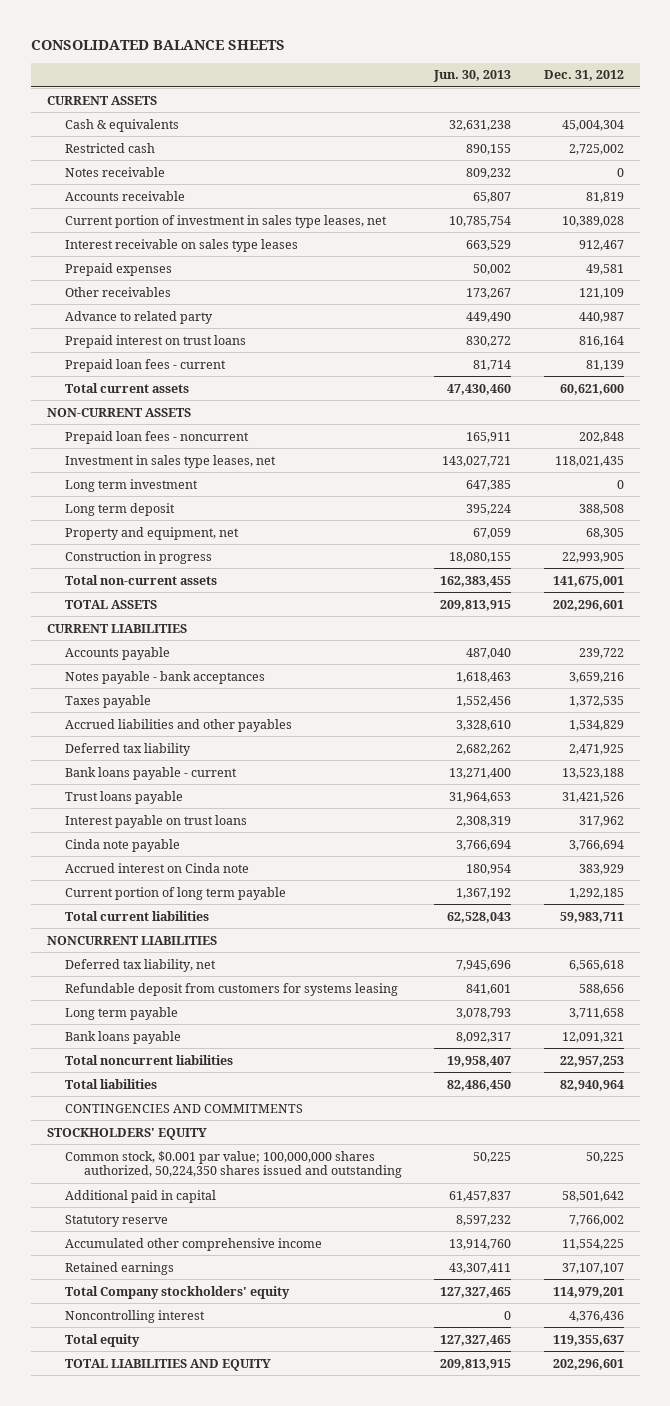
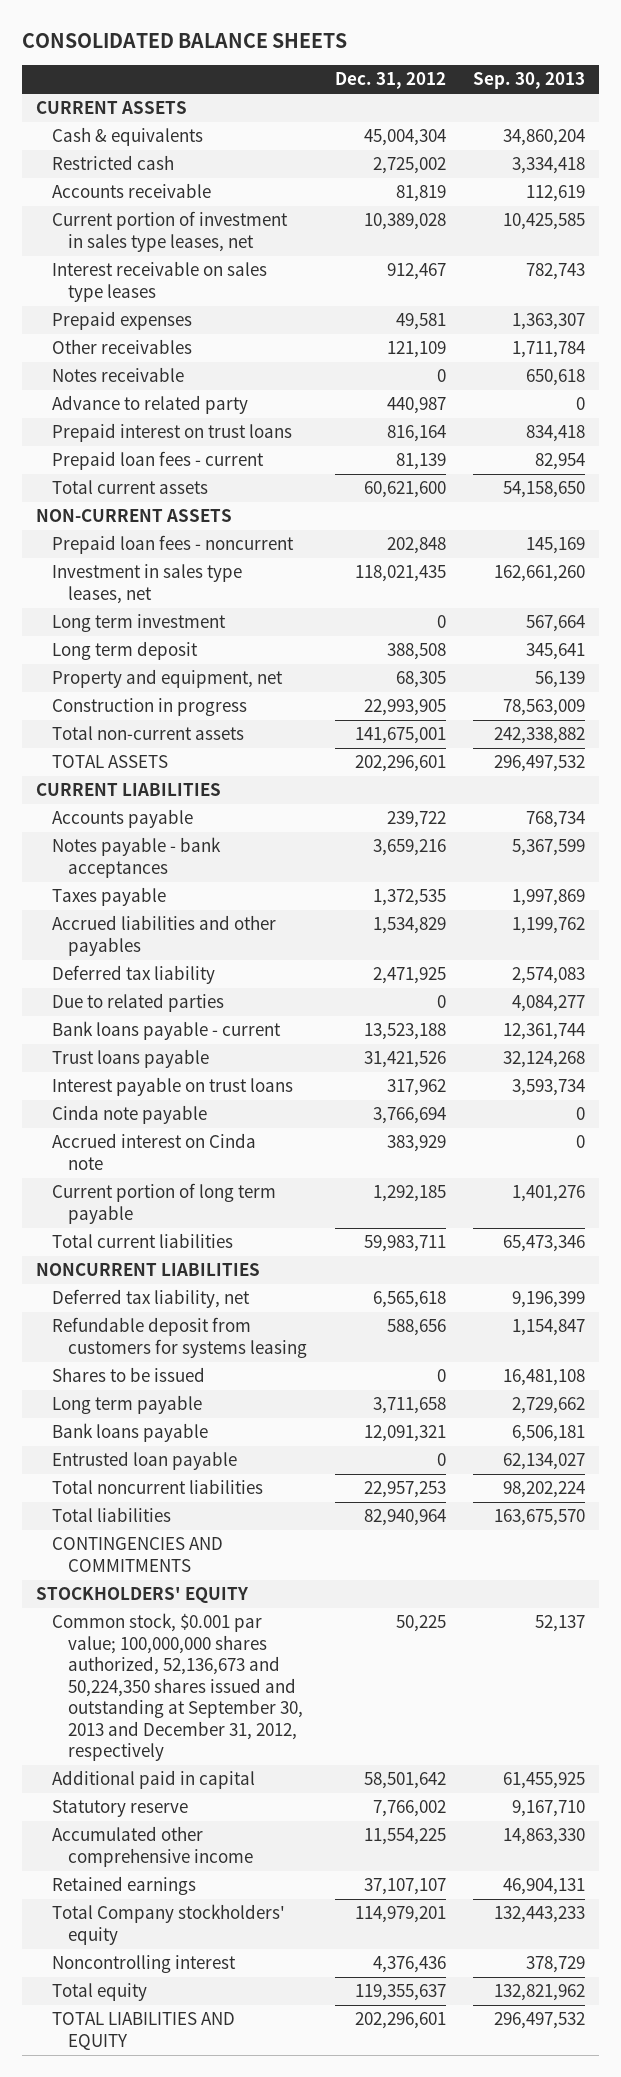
- | Jun. 30, 2013 | Dec. 31, 2012
+ | Dec. 31, 2012 | Sep. 30, 2013
moved down: Notes receivable | 0 | 650,618
+ Due to related parties | 0 | 4,084,277
+ Shares to be issued | 0 | 16,481,108
+ Entrusted loan payable | 0 | 62,134,027
- Common stock, $0.001 par value; 100,000,000 shares authorized, 50,224,350 shares issued and outstanding | 50,225 | 50,225
+ Common stock, $0.001 par value; 100,000,000 shares authorized, 52,136,673 and 50,224,350 shares issued and outstanding at September 30, 2013 and December 31, 2012, respectively | 50,225 | 52,137

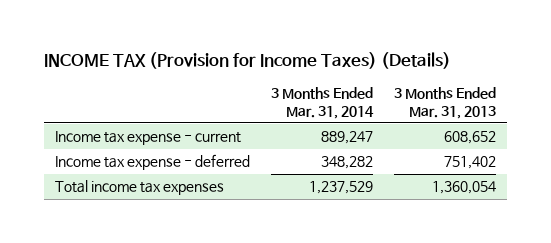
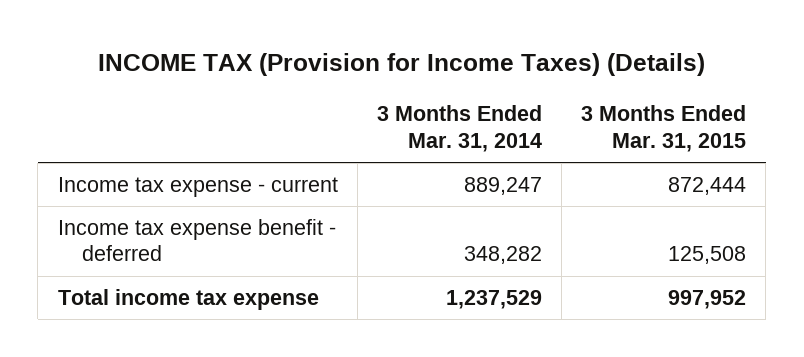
- | 3 Months Ended Mar. 31, 2014 | 3 Months Ended Mar. 31, 2013
+ | 3 Months Ended Mar. 31, 2014 | 3 Months Ended Mar. 31, 2015
- Income tax expense - deferred | 348,282 | 751,402
- Total income tax expenses | 1,237,529 | 1,360,054
+ Income tax expense benefit - deferred | 348,282 | 125,508
+ Total income tax expense | 1,237,529 | 997,952

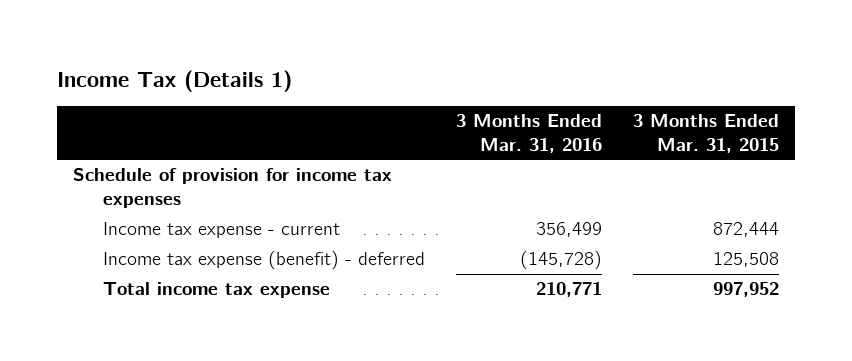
- INCOME TAX (Provision for Income Taxes) (Details)
+ Income Tax (Details 1)
- | 3 Months Ended Mar. 31, 2014 | 3 Months Ended Mar. 31, 2015
+ | 3 Months Ended Mar. 31, 2016 | 3 Months Ended Mar. 31, 2015
+ Schedule of provision for income tax expenses
- Income tax expense benefit - deferred | 348,282 | 125,508
+ Income tax expense (benefit) - deferred | (145,728) | 125,508

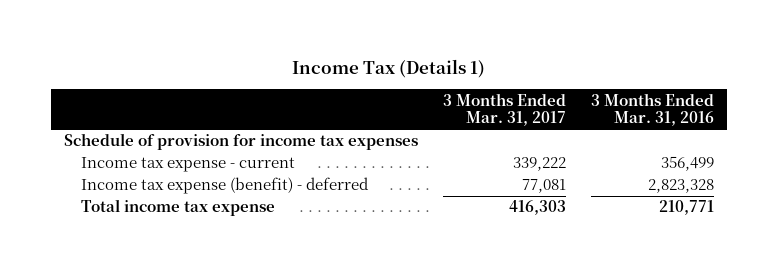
- | 3 Months Ended Mar. 31, 2016 | 3 Months Ended Mar. 31, 2015
+ | 3 Months Ended Mar. 31, 2017 | 3 Months Ended Mar. 31, 2016
- Income tax expense (benefit) - deferred | (145,728) | 125,508
+ Income tax expense (benefit) - deferred | 77,081 | 2,823,328

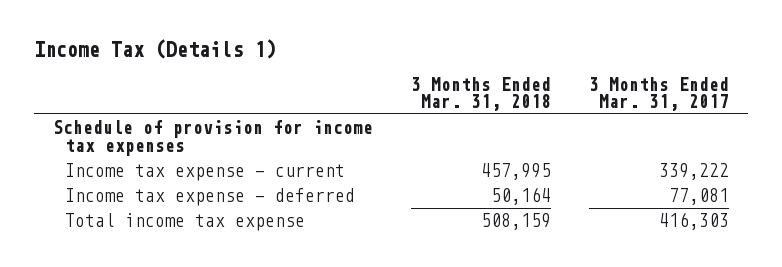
- | 3 Months Ended Mar. 31, 2017 | 3 Months Ended Mar. 31, 2016
+ | 3 Months Ended Mar. 31, 2018 | 3 Months Ended Mar. 31, 2017
- Income tax expense (benefit) - deferred | 77,081 | 2,823,328
+ Income tax expense - deferred | 50,164 | 77,081

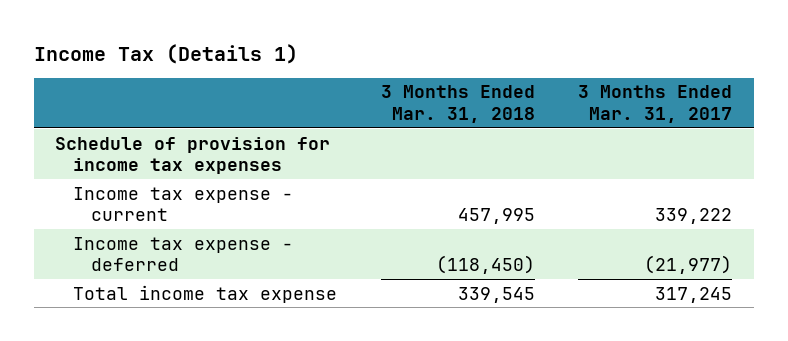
- Income tax expense - deferred | 50,164 | 77,081
- Total income tax expense | 508,159 | 416,303
+ Income tax expense - deferred | (118,450) | (21,977)
+ Total income tax expense | 339,545 | 317,245

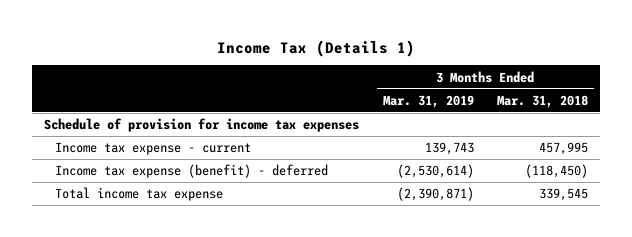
- | 3 Months Ended Mar. 31, 2018 | 3 Months Ended Mar. 31, 2017
+ | 3 Months Ended Mar. 31, 2019 | 3 Months Ended Mar. 31, 2018
- Income tax expense - deferred | (118,450) | (21,977)
+ Income tax expense (benefit) - deferred | (2,530,614) | (118,450)

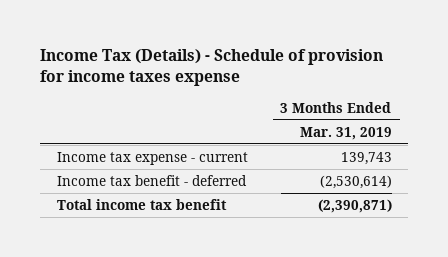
- Income Tax (Details 1)
+ Income Tax (Details) - Schedule of provision for income taxes expense
- | 3 Months Ended Mar. 31, 2019 | 3 Months Ended Mar. 31, 2018
+ | 3 Months Ended Mar. 31, 2019
- Schedule of provision for income tax expenses
- Income tax expense (benefit) - deferred | (2,530,614) | (118,450)
- Total income tax expense | (2,390,871) | 339,545
+ Income tax benefit - deferred | (2,530,614)
+ Total income tax benefit | (2,390,871)

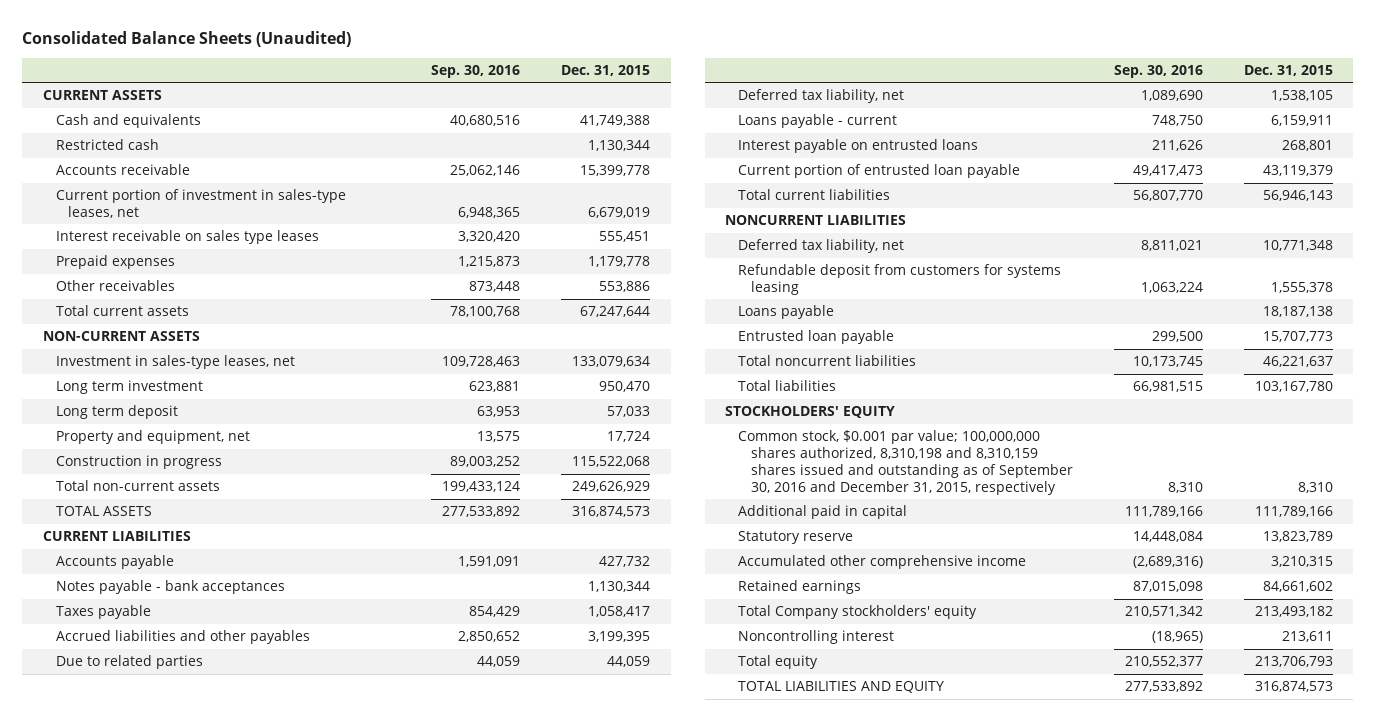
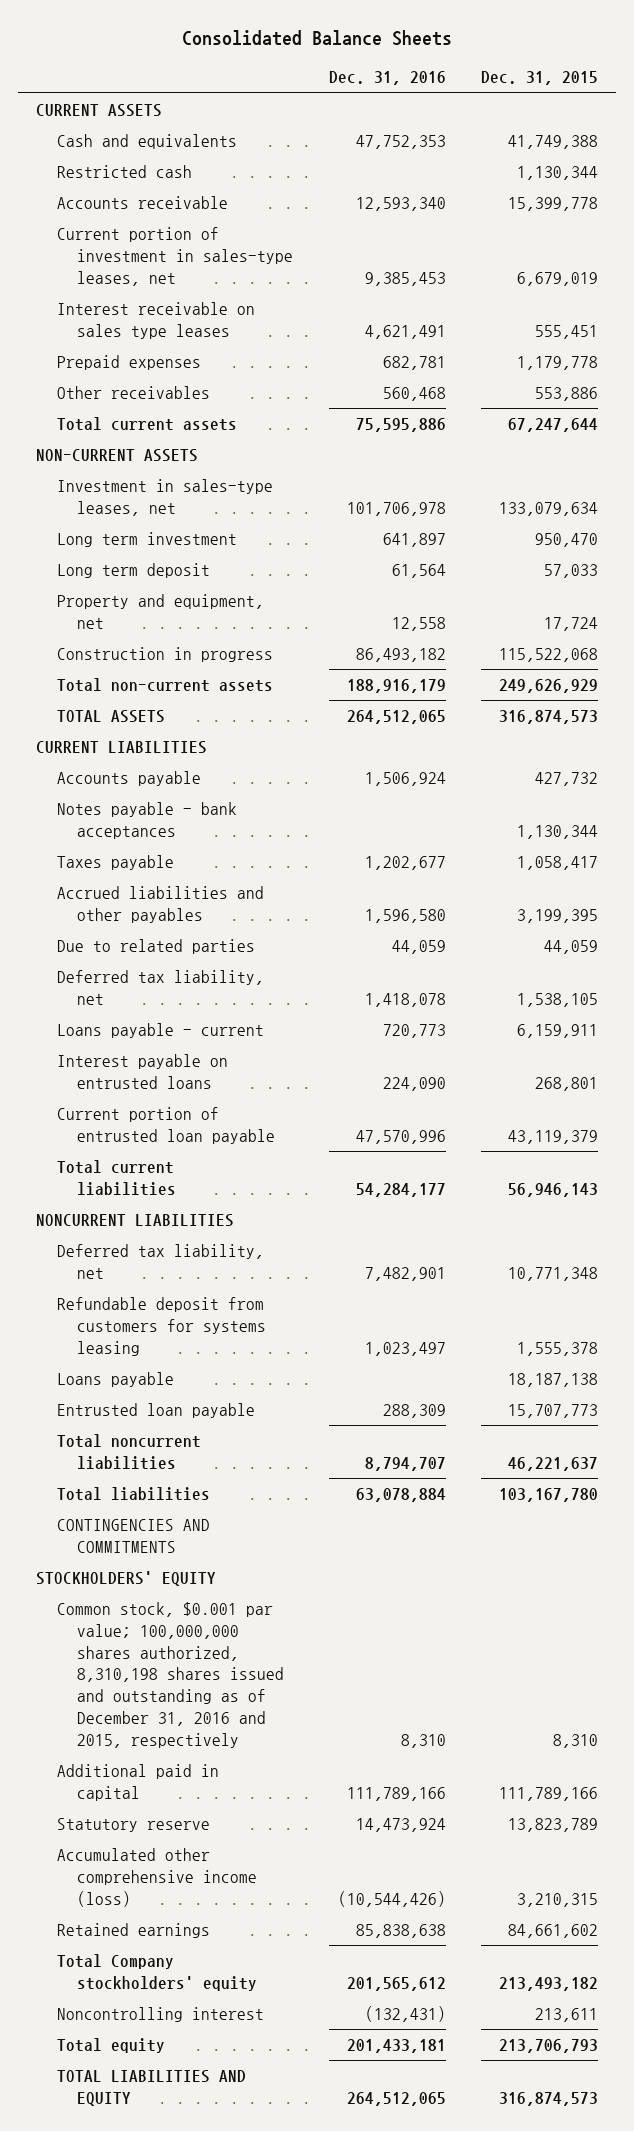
- Consolidated Balance Sheets (Unaudited)
+ Consolidated Balance Sheets
- | Sep. 30, 2016 | Dec. 31, 2015
+ | Dec. 31, 2016 | Dec. 31, 2015
+ CONTINGENCIES AND COMMITMENTS
- Common stock, $0.001 par value; 100,000,000 shares authorized, 8,310,198 and 8,310,159 shares issued and outstanding as of September 30, 2016 and December 31, 2015, respectively | 8,310 | 8,310
+ Common stock, $0.001 par value; 100,000,000 shares authorized, 8,310,198 shares issued and outstanding as of December 31, 2016 and 2015, respectively | 8,310 | 8,310
- Accumulated other comprehensive income | (2,689,316) | 3,210,315
+ Accumulated other comprehensive income (loss) | (10,544,426) | 3,210,315

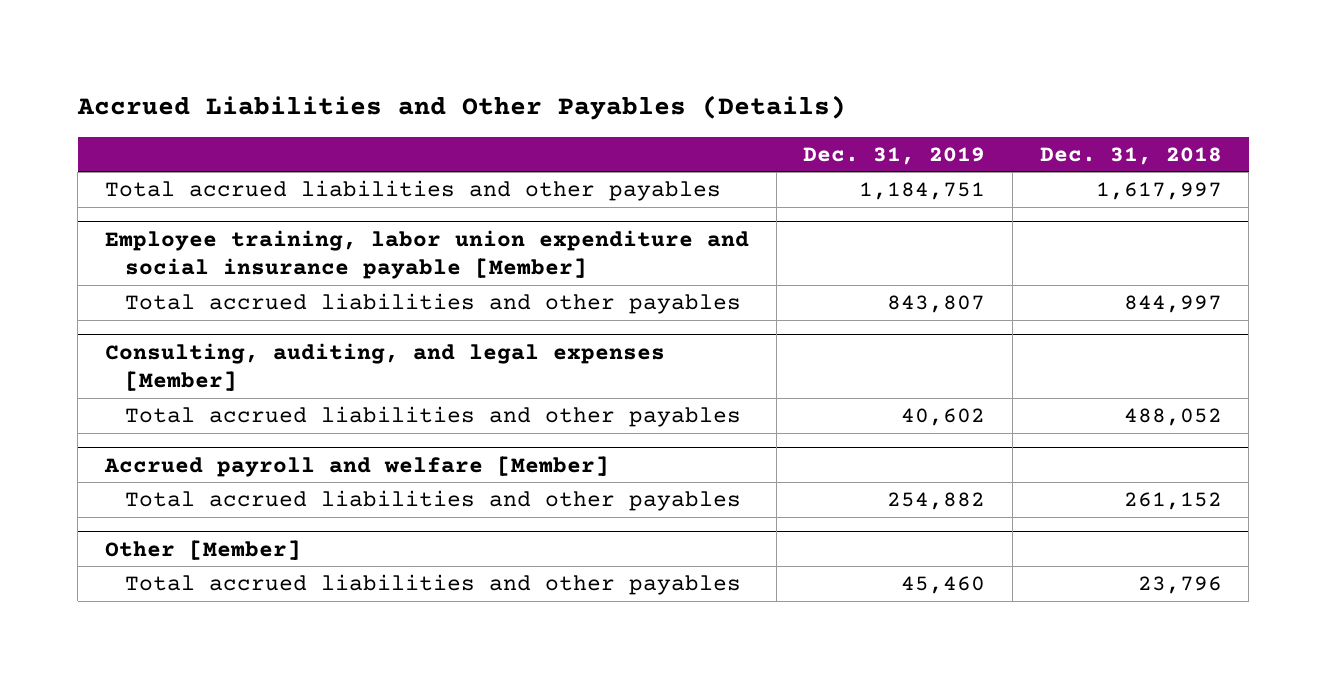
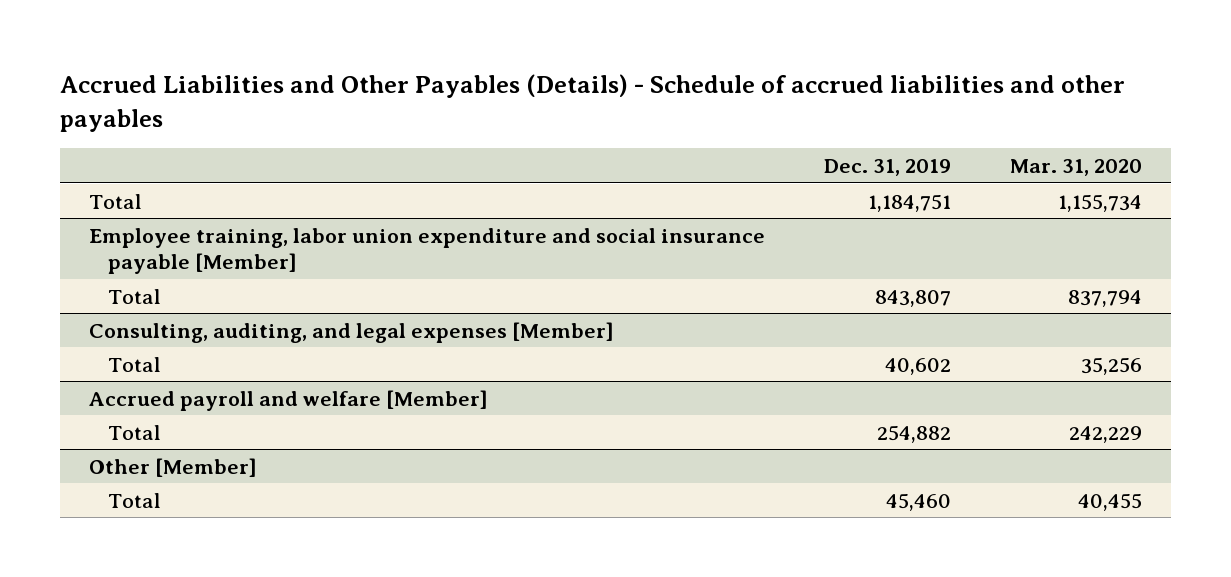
- Accrued Liabilities and Other Payables (Details)
+ Accrued Liabilities and Other Payables (Details) - Schedule of accrued liabilities and other payables
- | Dec. 31, 2019 | Dec. 31, 2018
+ | Dec. 31, 2019 | Mar. 31, 2020
- Total accrued liabilities and other payables | 1,184,751 | 1,617,997
+ Total | 1,184,751 | 1,155,734
@ Employee training, labor union expenditure and social insurance payable [Member]
- Total accrued liabilities and other payables | 843,807 | 844,997
+ Total | 843,807 | 837,794
@ Consulting, auditing, and legal expenses [Member]
- Total accrued liabilities and other payables | 40,602 | 488,052
+ Total | 40,602 | 35,256
@ Accrued payroll and welfare [Member]
- Total accrued liabilities and other payables | 254,882 | 261,152
+ Total | 254,882 | 242,229
@ Other [Member]
- Total accrued liabilities and other payables | 45,460 | 23,796
+ Total | 45,460 | 40,455

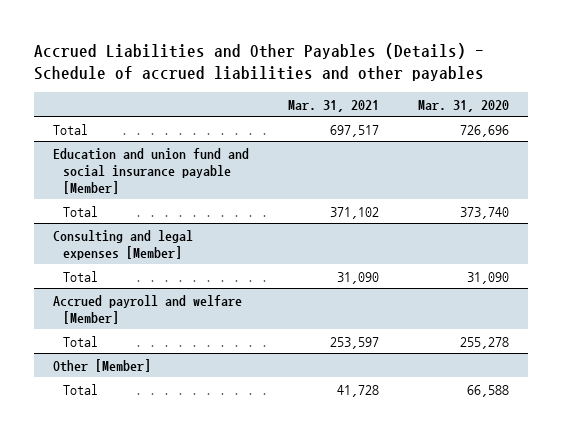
- | Dec. 31, 2019 | Mar. 31, 2020
+ | Mar. 31, 2021 | Mar. 31, 2020
- Total | 1,184,751 | 1,155,734
- Employee training, labor union expenditure and social insurance payable [Member]
- Total | 843,807 | 837,794
- Consulting, auditing, and legal expenses [Member]
- Total | 40,602 | 35,256
+ Total | 697,517 | 726,696
+ Education and union fund and social insurance payable [Member]
+ Total | 371,102 | 373,740
+ Consulting and legal expenses [Member]
+ Total | 31,090 | 31,090
@ Accrued payroll and welfare [Member]
- Total | 254,882 | 242,229
+ Total | 253,597 | 255,278
@ Other [Member]
- Total | 45,460 | 40,455
+ Total | 41,728 | 66,588

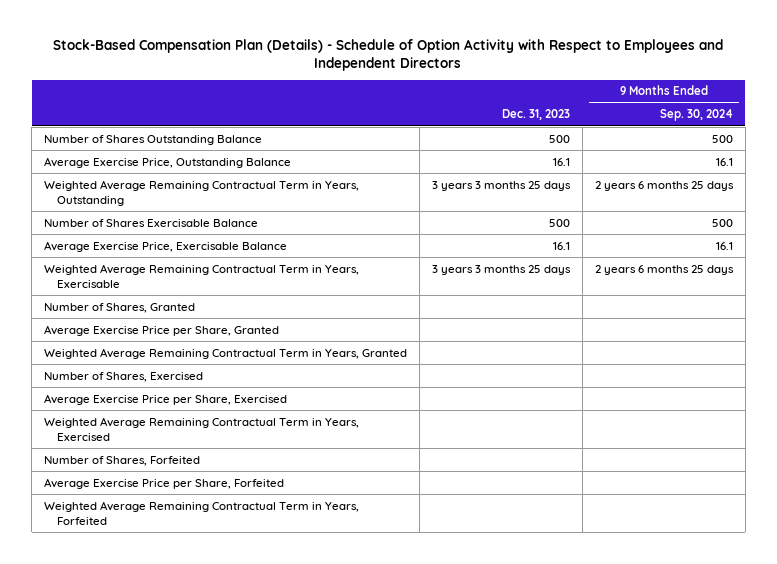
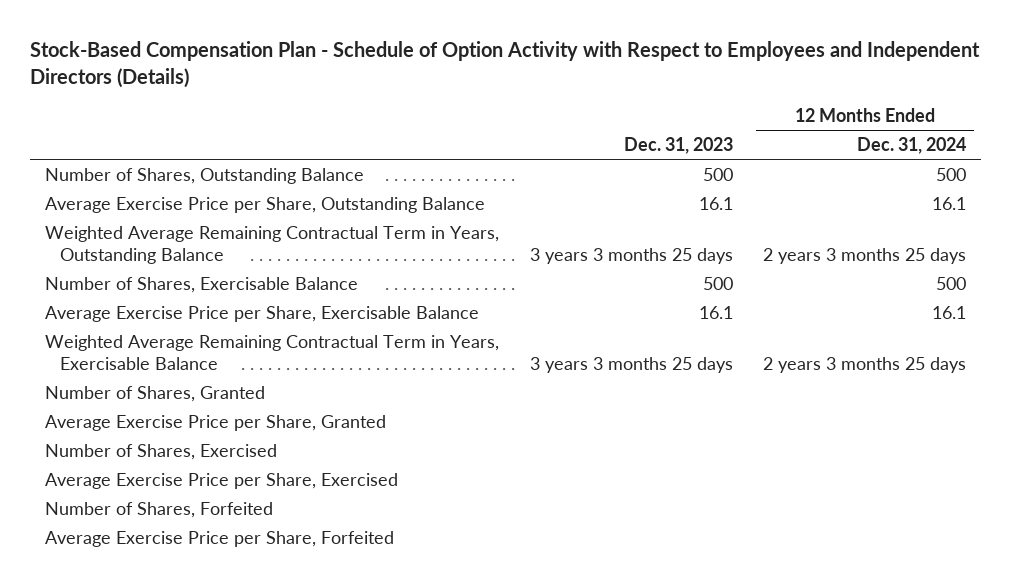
- Stock-Based Compensation Plan (Details) - Schedule of Option Activity with Respect to Employees and Independent Directors
+ Stock-Based Compensation Plan - Schedule of Option Activity with Respect to Employees and Independent Directors (Details)
- | Dec. 31, 2023 | 9 Months Ended Sep. 30, 2024
+ | Dec. 31, 2023 | 12 Months Ended Dec. 31, 2024
- Number of Shares Outstanding Balance | 500 | 500
- Average Exercise Price, Outstanding Balance | 16.1 | 16.1
- Weighted Average Remaining Contractual Term in Years, Outstanding | 3 years 3 months 25 days | 2 years 6 months 25 days
- Number of Shares Exercisable Balance | 500 | 500
- Average Exercise Price, Exercisable Balance | 16.1 | 16.1
- Weighted Average Remaining Contractual Term in Years, Exercisable | 3 years 3 months 25 days | 2 years 6 months 25 days
+ Number of Shares, Outstanding Balance | 500 | 500
+ Average Exercise Price per Share, Outstanding Balance | 16.1 | 16.1
+ Weighted Average Remaining Contractual Term in Years, Outstanding Balance | 3 years 3 months 25 days | 2 years 3 months 25 days
+ Number of Shares, Exercisable Balance | 500 | 500
+ Average Exercise Price per Share, Exercisable Balance | 16.1 | 16.1
+ Weighted Average Remaining Contractual Term in Years, Exercisable Balance | 3 years 3 months 25 days | 2 years 3 months 25 days
- Weighted Average Remaining Contractual Term in Years, Granted
- Weighted Average Remaining Contractual Term in Years, Exercised
- Weighted Average Remaining Contractual Term in Years, Forfeited

